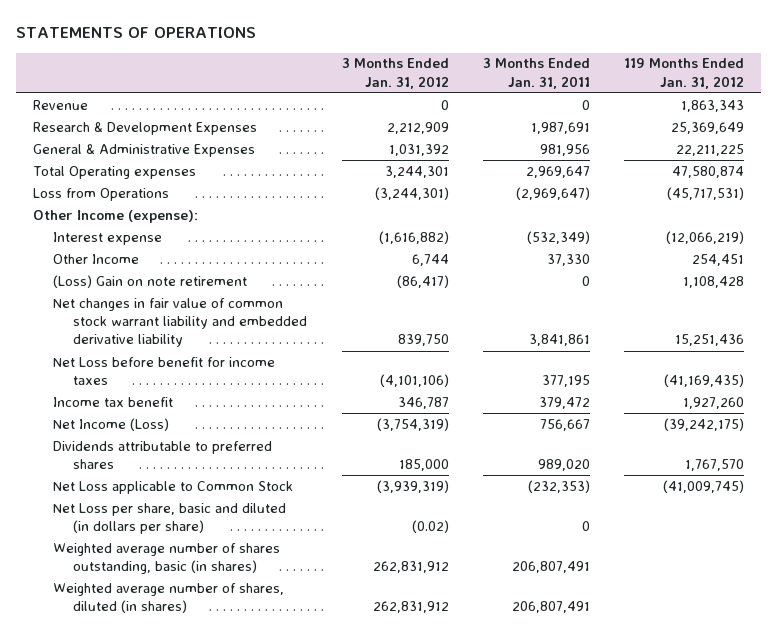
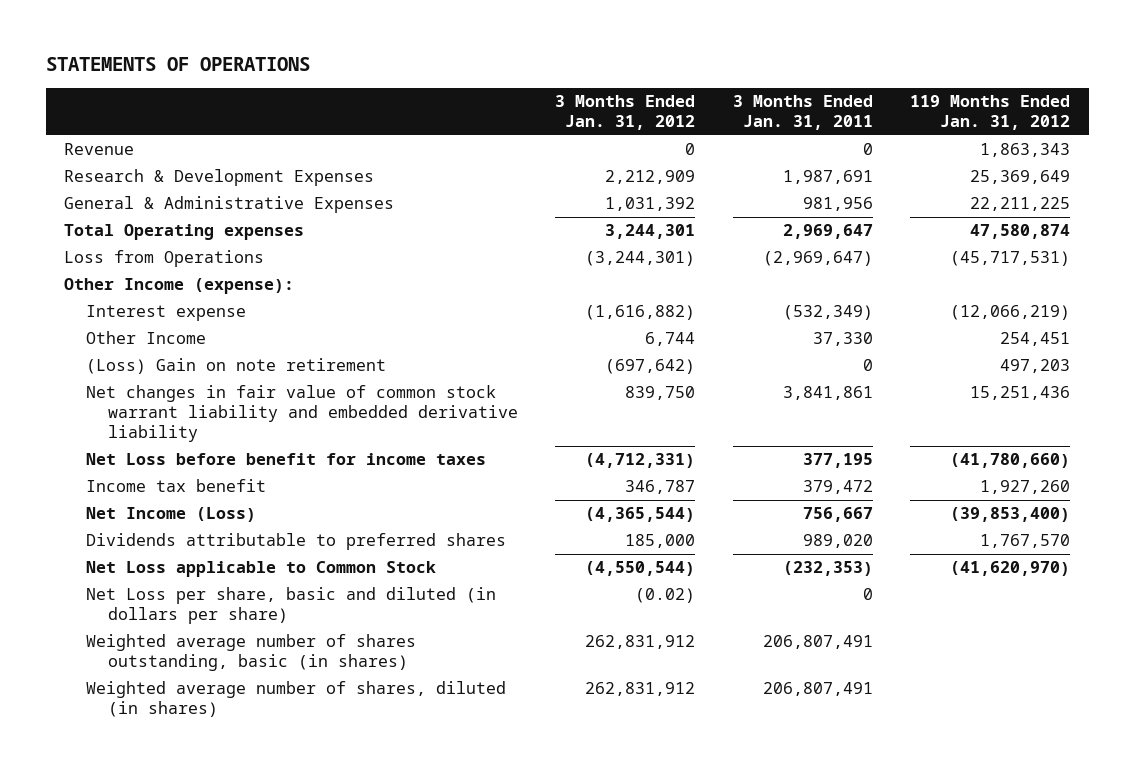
- (Loss) Gain on note retirement | (86,417) | 0 | 1,108,428
+ (Loss) Gain on note retirement | (697,642) | 0 | 497,203
- Net Loss before benefit for income taxes | (4,101,106) | 377,195 | (41,169,435)
+ Net Loss before benefit for income taxes | (4,712,331) | 377,195 | (41,780,660)
- Net Income (Loss) | (3,754,319) | 756,667 | (39,242,175)
+ Net Income (Loss) | (4,365,544) | 756,667 | (39,853,400)
- Net Loss applicable to Common Stock | (3,939,319) | (232,353) | (41,009,745)
+ Net Loss applicable to Common Stock | (4,550,544) | (232,353) | (41,620,970)

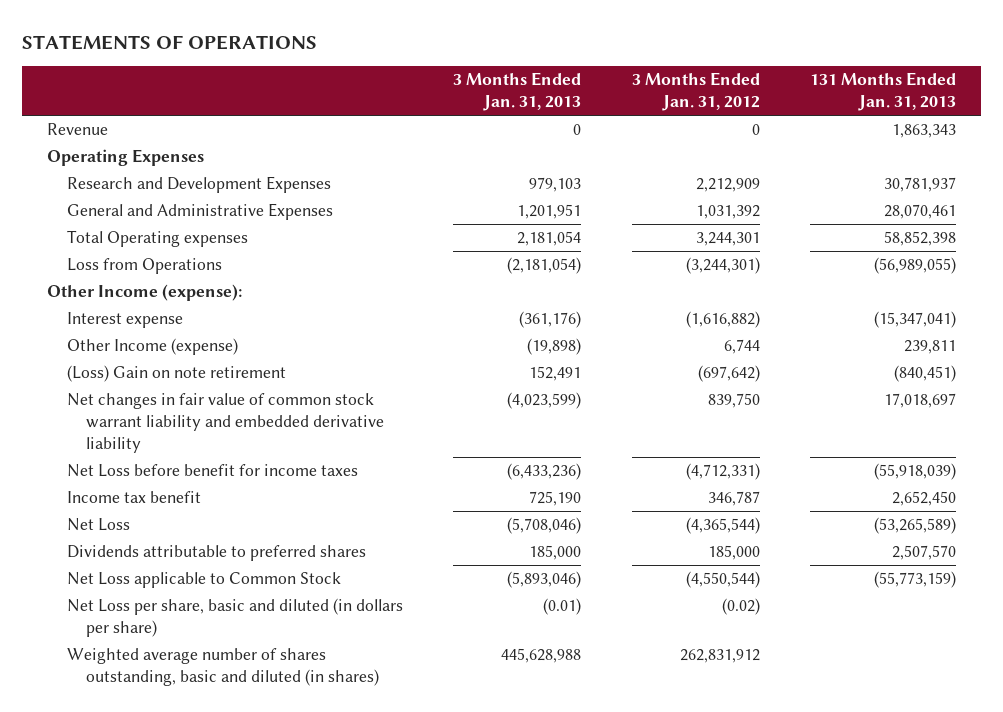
- | 3 Months Ended Jan. 31, 2012 | 3 Months Ended Jan. 31, 2011 | 119 Months Ended Jan. 31, 2012
+ | 3 Months Ended Jan. 31, 2013 | 3 Months Ended Jan. 31, 2012 | 131 Months Ended Jan. 31, 2013
- Research & Development Expenses | 2,212,909 | 1,987,691 | 25,369,649
- General & Administrative Expenses | 1,031,392 | 981,956 | 22,211,225
+ Operating Expenses
+ Research and Development Expenses | 979,103 | 2,212,909 | 30,781,937
+ General and Administrative Expenses | 1,201,951 | 1,031,392 | 28,070,461
- Other Income | 6,744 | 37,330 | 254,451
+ Other Income (expense) | (19,898) | 6,744 | 239,811
- Net Income (Loss) | (4,365,544) | 756,667 | (39,853,400)
+ Net Loss | (5,708,046) | (4,365,544) | (53,265,589)
- Weighted average number of shares outstanding, basic (in shares) | 262,831,912 | 206,807,491 |
- Weighted average number of shares, diluted (in shares) | 262,831,912 | 206,807,491 |
+ Weighted average number of shares outstanding, basic and diluted (in shares) | 445,628,988 | 262,831,912 |

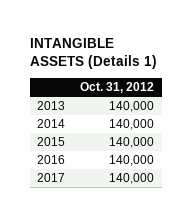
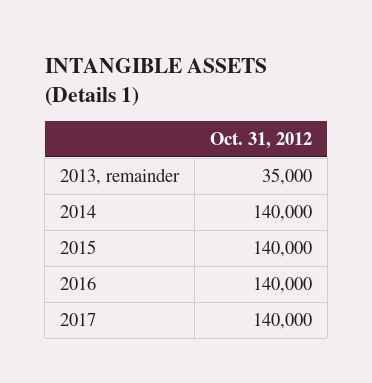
- 2013 | 140,000
+ 2013, remainder | 35,000

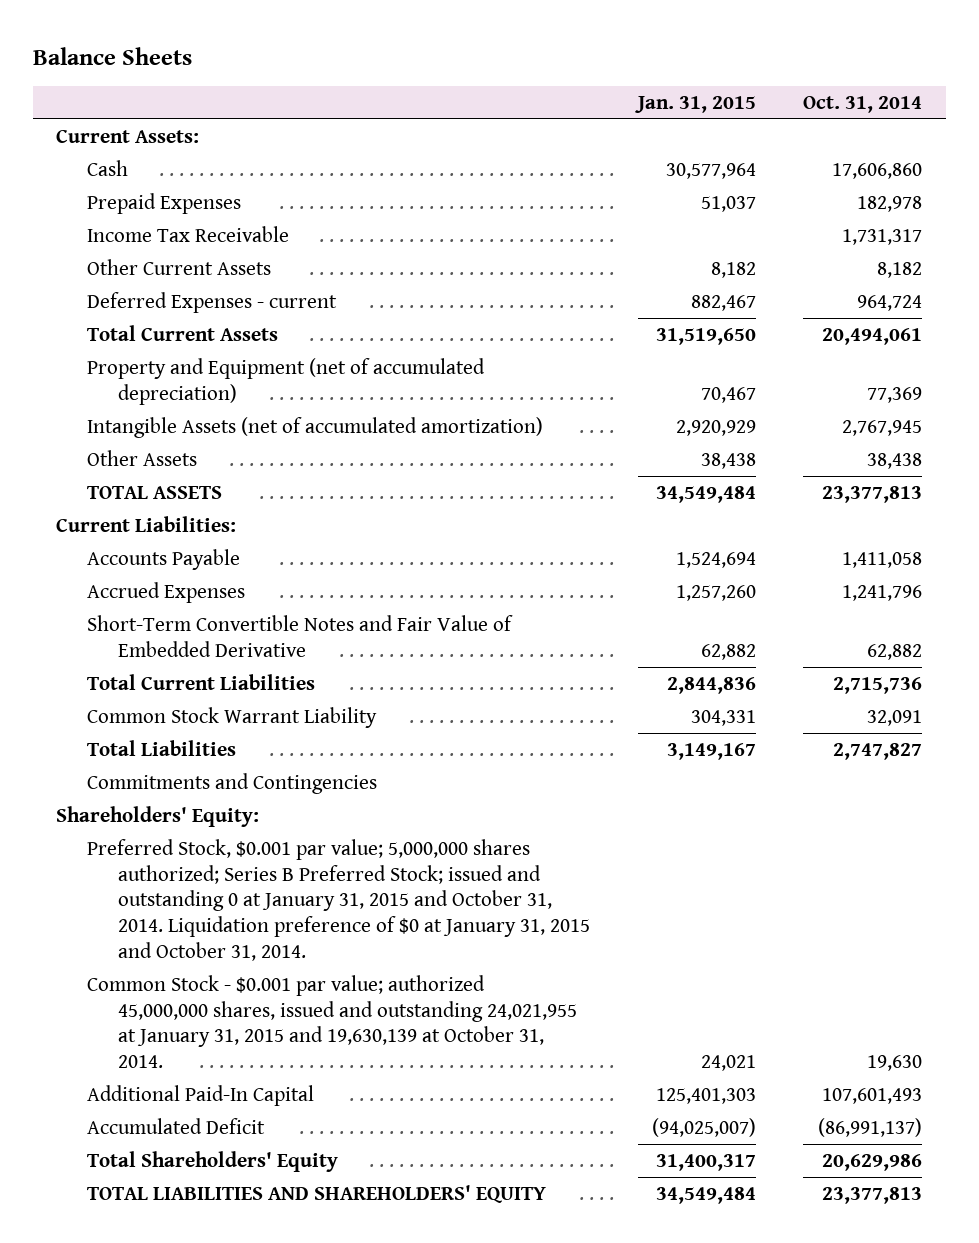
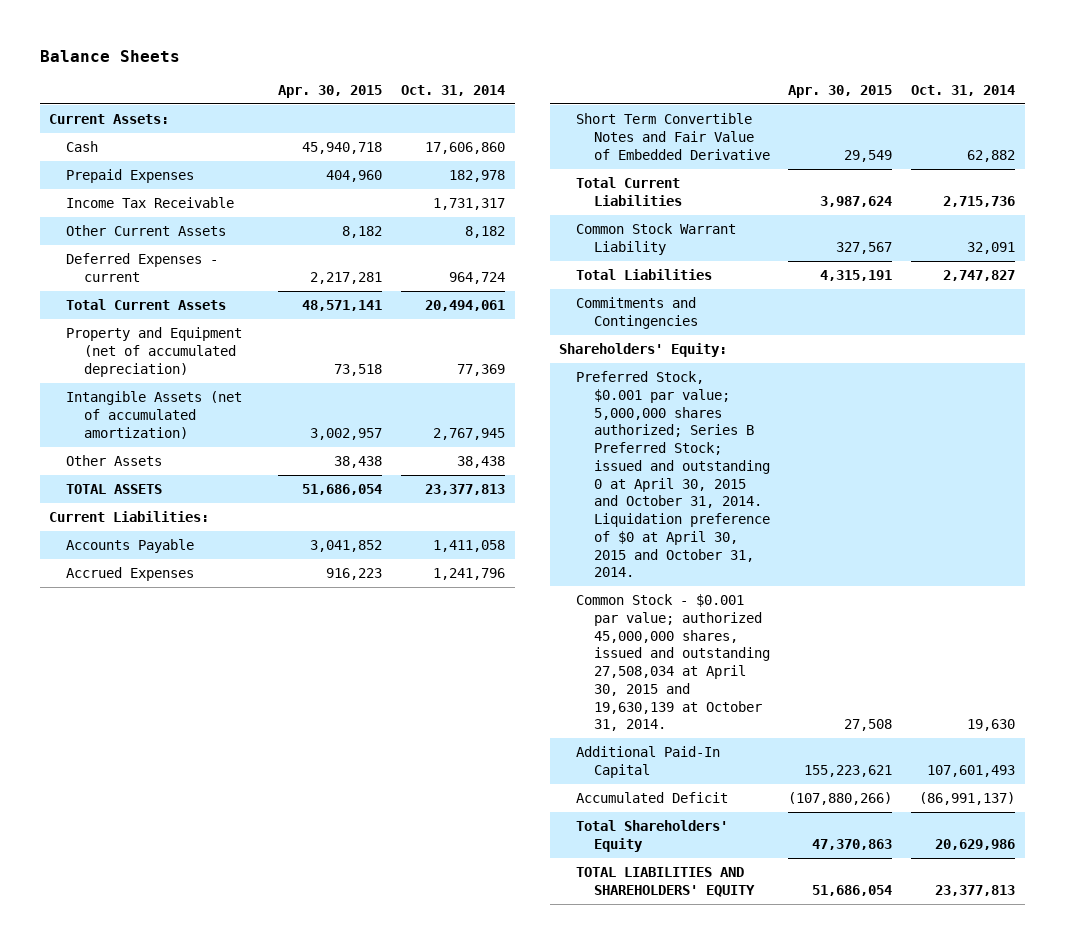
- | Jan. 31, 2015 | Oct. 31, 2014
+ | Apr. 30, 2015 | Oct. 31, 2014
- Short-Term Convertible Notes and Fair Value of Embedded Derivative | 62,882 | 62,882
+ Short Term Convertible Notes and Fair Value of Embedded Derivative | 29,549 | 62,882
- Preferred Stock, $0.001 par value; 5,000,000 shares authorized; Series B Preferred Stock; issued and outstanding 0 at January 31, 2015 and October 31, 2014. Liquidation preference of $0 at January 31, 2015 and October 31, 2014.
- Common Stock - $0.001 par value; authorized 45,000,000 shares, issued and outstanding 24,021,955 at January 31, 2015 and 19,630,139 at October 31, 2014. | 24,021 | 19,630
+ Preferred Stock, $0.001 par value; 5,000,000 shares authorized; Series B Preferred Stock; issued and outstanding 0 at April 30, 2015 and October 31, 2014. Liquidation preference of $0 at April 30, 2015 and October 31, 2014.
+ Common Stock - $0.001 par value; authorized 45,000,000 shares, issued and outstanding 27,508,034 at April 30, 2015 and 19,630,139 at October 31, 2014. | 27,508 | 19,630

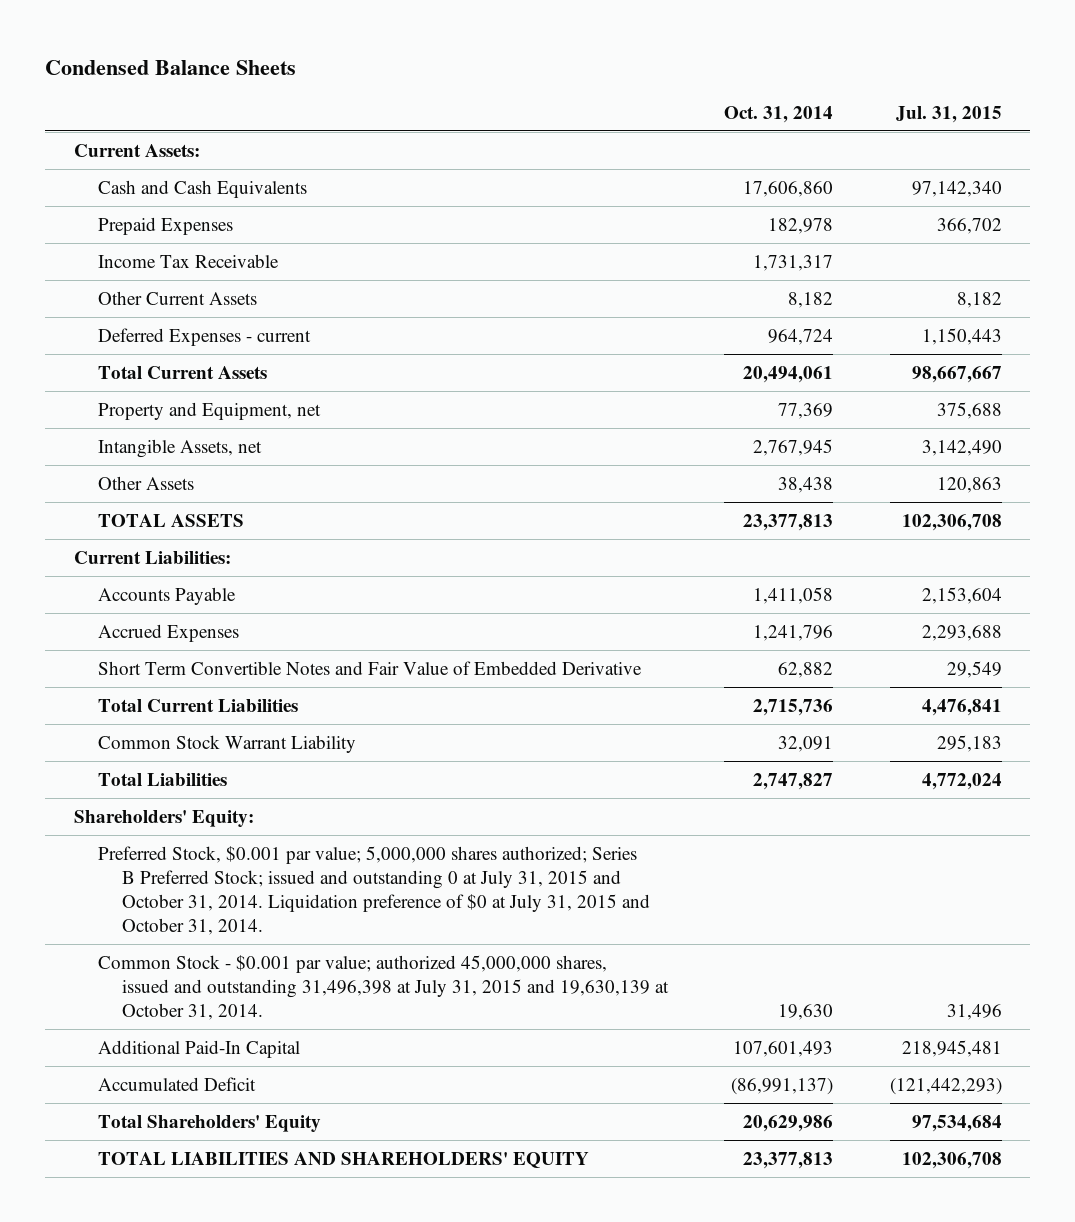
- Balance Sheets
+ Condensed Balance Sheets
- | Apr. 30, 2015 | Oct. 31, 2014
+ | Oct. 31, 2014 | Jul. 31, 2015
- Cash | 45,940,718 | 17,606,860
+ Cash and Cash Equivalents | 17,606,860 | 97,142,340
- Property and Equipment (net of accumulated depreciation) | 73,518 | 77,369
- Intangible Assets (net of accumulated amortization) | 3,002,957 | 2,767,945
+ Property and Equipment, net | 77,369 | 375,688
+ Intangible Assets, net | 2,767,945 | 3,142,490
- Commitments and Contingencies
- Preferred Stock, $0.001 par value; 5,000,000 shares authorized; Series B Preferred Stock; issued and outstanding 0 at April 30, 2015 and October 31, 2014. Liquidation preference of $0 at April 30, 2015 and October 31, 2014.
- Common Stock - $0.001 par value; authorized 45,000,000 shares, issued and outstanding 27,508,034 at April 30, 2015 and 19,630,139 at October 31, 2014. | 27,508 | 19,630
+ Preferred Stock, $0.001 par value; 5,000,000 shares authorized; Series B Preferred Stock; issued and outstanding 0 at July 31, 2015 and October 31, 2014. Liquidation preference of $0 at July 31, 2015 and October 31, 2014.
+ Common Stock - $0.001 par value; authorized 45,000,000 shares, issued and outstanding 31,496,398 at July 31, 2015 and 19,630,139 at October 31, 2014. | 19,630 | 31,496

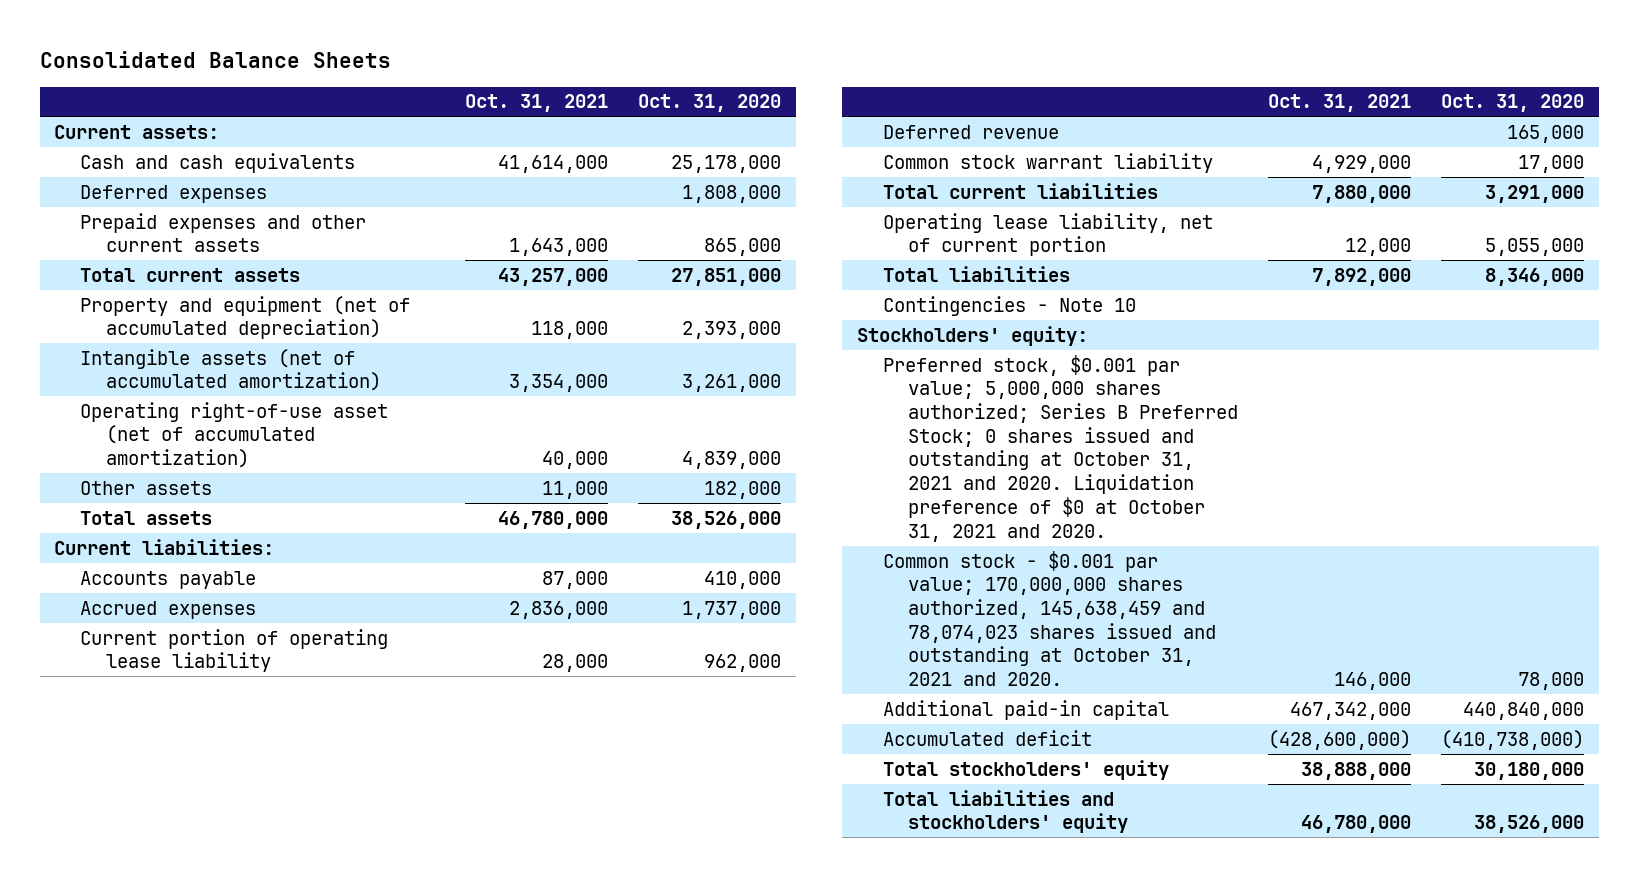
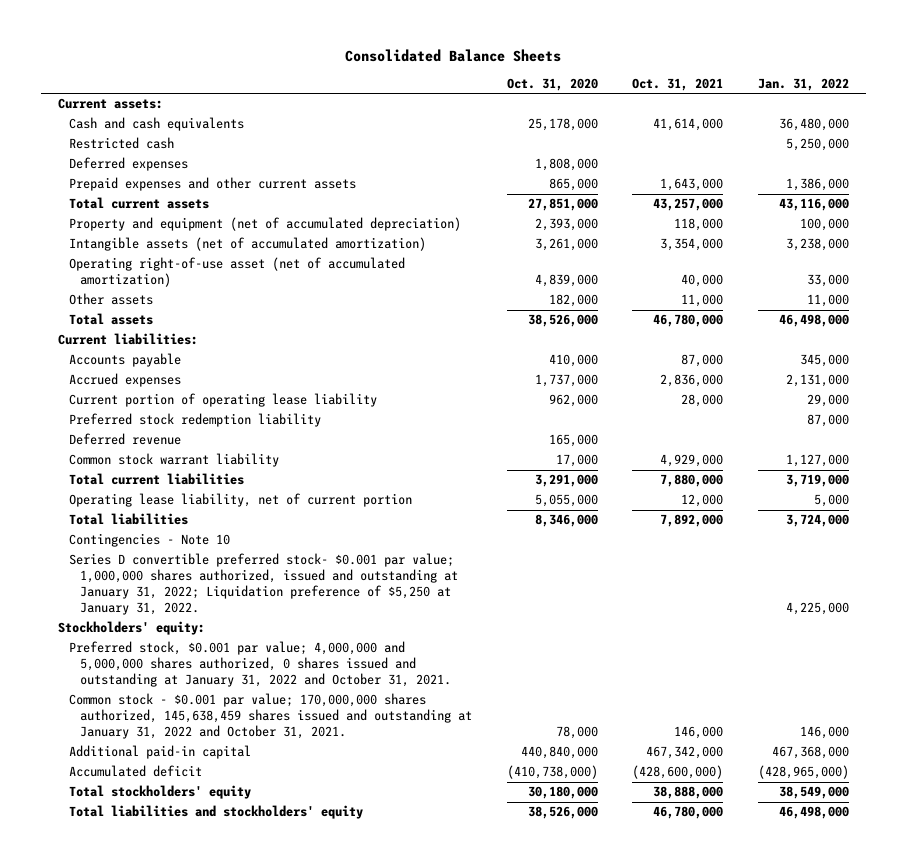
- | Oct. 31, 2021 | Oct. 31, 2020
+ | Oct. 31, 2020 | Oct. 31, 2021 | Jan. 31, 2022
+ Restricted cash | | | 5,250,000
+ Preferred stock redemption liability | | | 87,000
+ Series D convertible preferred stock- $0.001 par value; 1,000,000 shares authorized, issued and outstanding at January 31, 2022; Liquidation preference of $5,250 at January 31, 2022. | | | 4,225,000
- Preferred stock, $0.001 par value; 5,000,000 shares authorized; Series B Preferred Stock; 0 shares issued and outstanding at October 31, 2021 and 2020. Liquidation preference of $0 at October 31, 2021 and 2020.
- Common stock - $0.001 par value; 170,000,000 shares authorized, 145,638,459 and 78,074,023 shares issued and outstanding at October 31, 2021 and 2020. | 146,000 | 78,000
+ Preferred stock, $0.001 par value; 4,000,000 and 5,000,000 shares authorized, 0 shares issued and outstanding at January 31, 2022 and October 31, 2021.
+ Common stock - $0.001 par value; 170,000,000 shares authorized, 145,638,459 shares issued and outstanding at January 31, 2022 and October 31, 2021. | 78,000 | 146,000 | 146,000

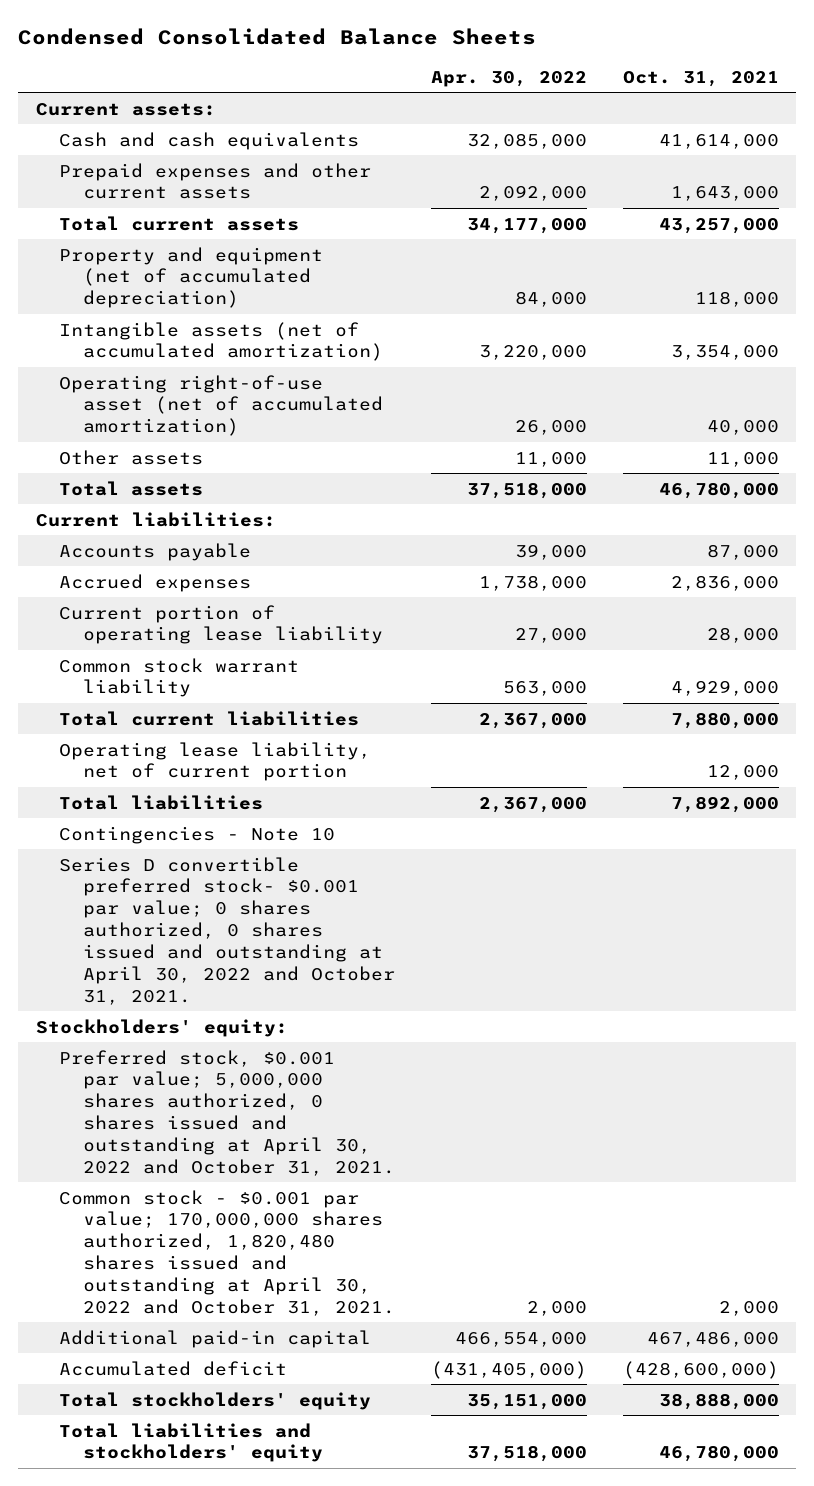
- Consolidated Balance Sheets
+ Condensed Consolidated Balance Sheets
- | Oct. 31, 2020 | Oct. 31, 2021 | Jan. 31, 2022
+ | Apr. 30, 2022 | Oct. 31, 2021
- Restricted cash | | | 5,250,000
- Deferred expenses | 1,808,000 | |
- Preferred stock redemption liability | | | 87,000
- Deferred revenue | 165,000 | |
- Series D convertible preferred stock- $0.001 par value; 1,000,000 shares authorized, issued and outstanding at January 31, 2022; Liquidation preference of $5,250 at January 31, 2022. | | | 4,225,000
+ Series D convertible preferred stock- $0.001 par value; 0 shares authorized, 0 shares issued and outstanding at April 30, 2022 and October 31, 2021.
- Preferred stock, $0.001 par value; 4,000,000 and 5,000,000 shares authorized, 0 shares issued and outstanding at January 31, 2022 and October 31, 2021.
- Common stock - $0.001 par value; 170,000,000 shares authorized, 145,638,459 shares issued and outstanding at January 31, 2022 and October 31, 2021. | 78,000 | 146,000 | 146,000
- Additional paid-in capital | 440,840,000 | 467,342,000 | 467,368,000
+ Preferred stock, $0.001 par value; 5,000,000 shares authorized, 0 shares issued and outstanding at April 30, 2022 and October 31, 2021.
+ Common stock - $0.001 par value; 170,000,000 shares authorized, 1,820,480 shares issued and outstanding at April 30, 2022 and October 31, 2021. | 2,000 | 2,000
+ Additional paid-in capital | 466,554,000 | 467,486,000

